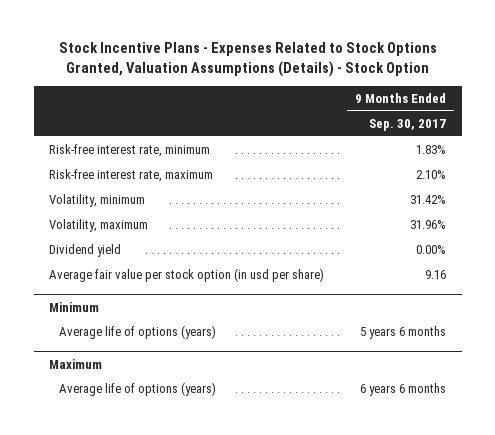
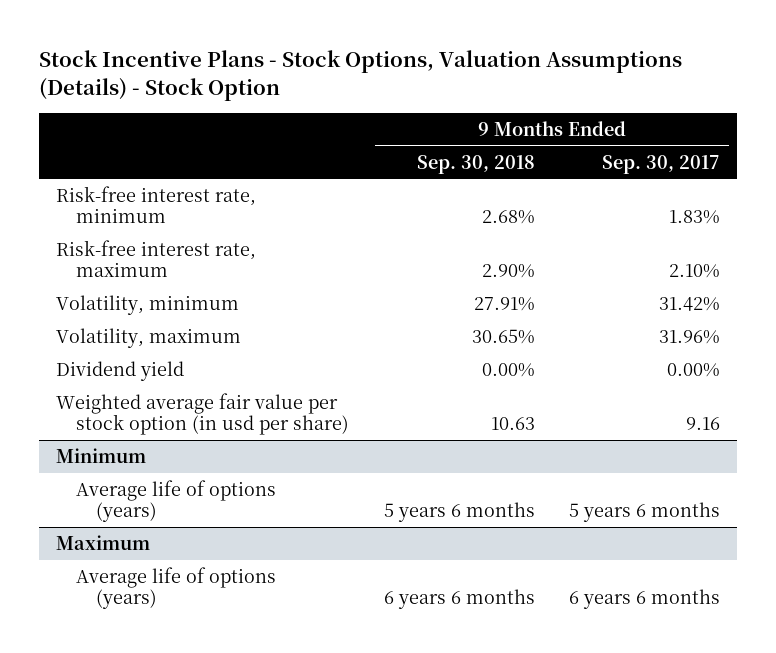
- Stock Incentive Plans - Expenses Related to Stock Options Granted, Valuation Assumptions (Details) - Stock Option
+ Stock Incentive Plans - Stock Options, Valuation Assumptions (Details) - Stock Option
- | 9 Months Ended Sep. 30, 2017
+ | 9 Months Ended Sep. 30, 2018 | 9 Months Ended Sep. 30, 2017
- Average fair value per stock option (in usd per share) | 9.16
+ Weighted average fair value per stock option (in usd per share) | 10.63 | 9.16

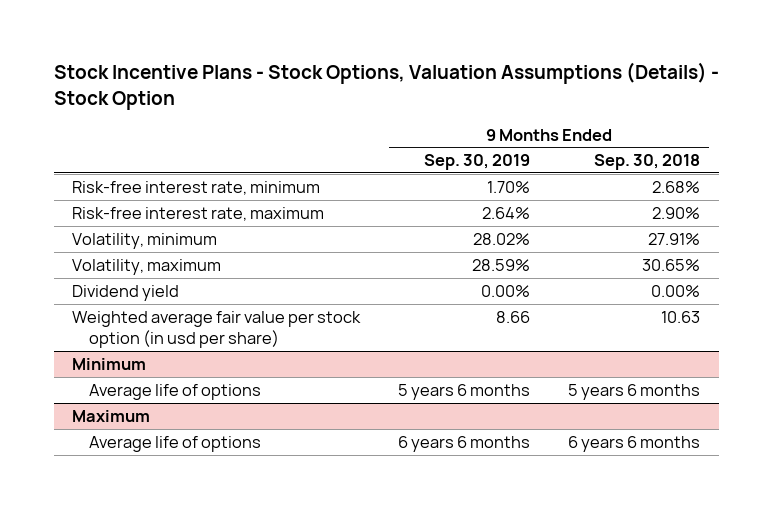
- | 9 Months Ended Sep. 30, 2018 | 9 Months Ended Sep. 30, 2017
+ | 9 Months Ended Sep. 30, 2019 | 9 Months Ended Sep. 30, 2018
@ Minimum
- Average life of options (years) | 5 years 6 months | 5 years 6 months
+ Average life of options | 5 years 6 months | 5 years 6 months
@ Maximum
- Average life of options (years) | 6 years 6 months | 6 years 6 months
+ Average life of options | 6 years 6 months | 6 years 6 months

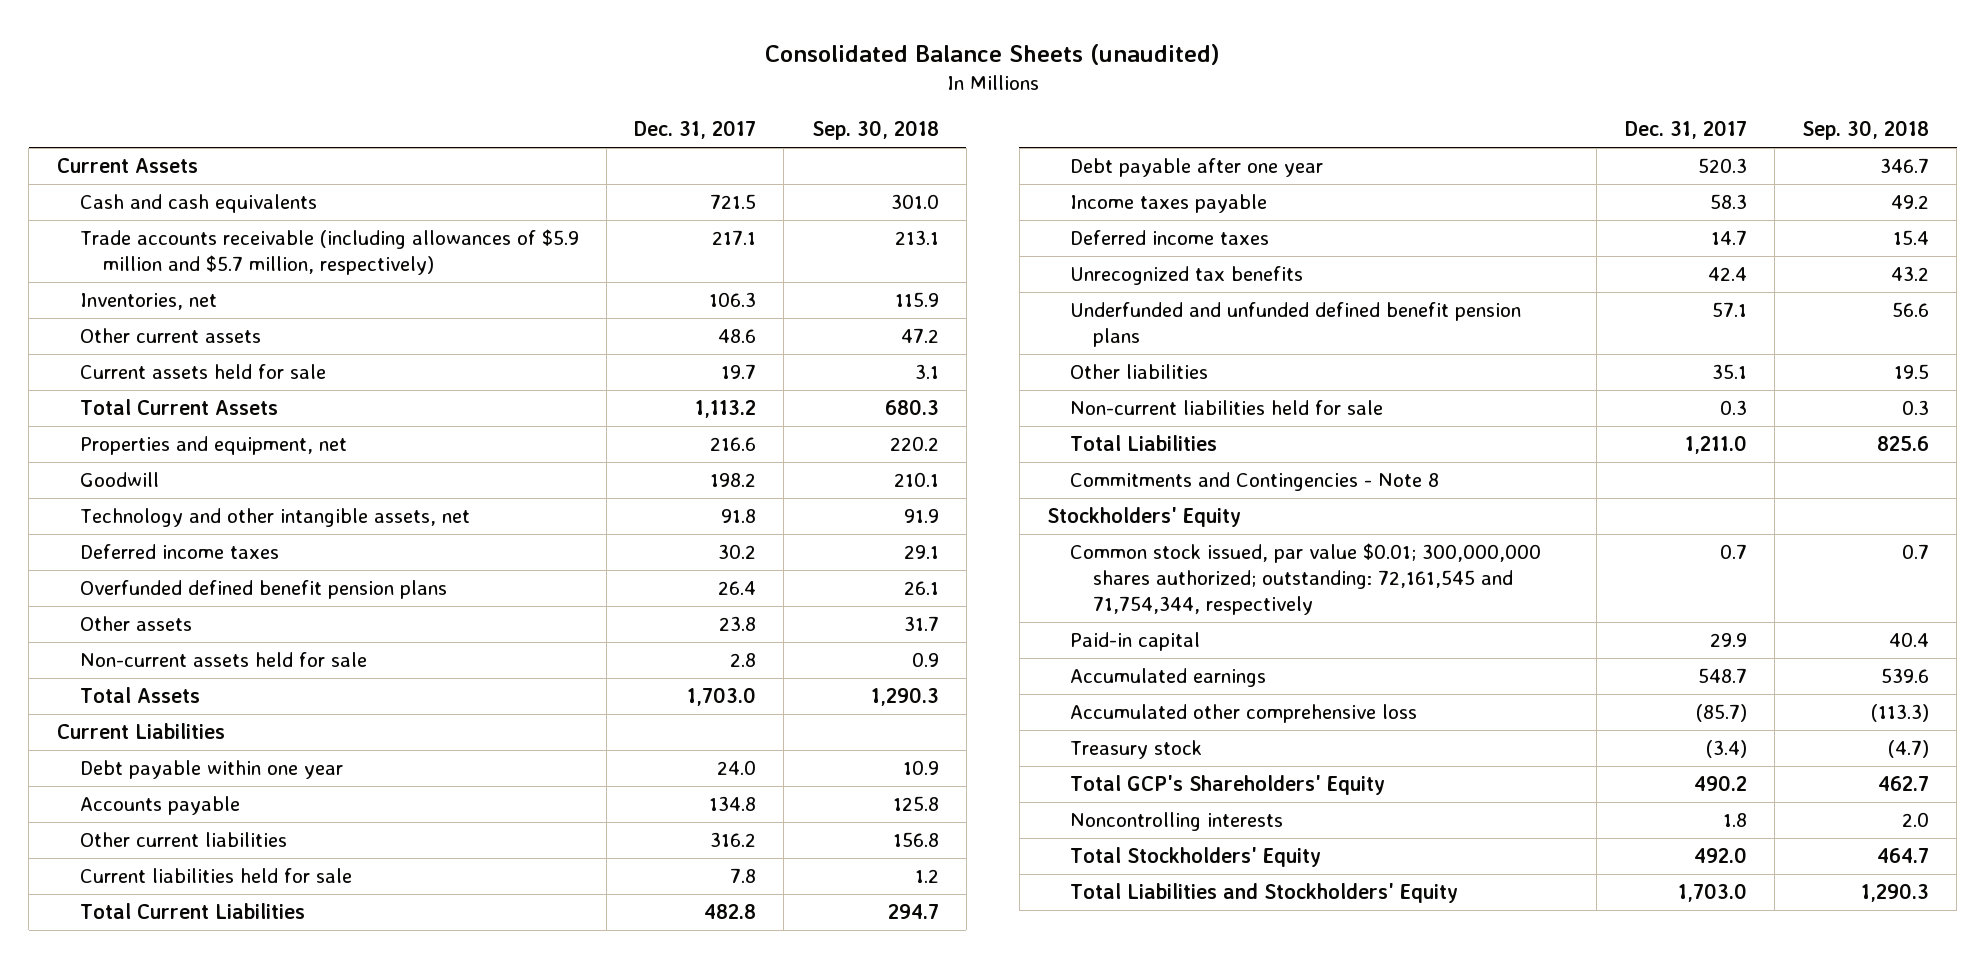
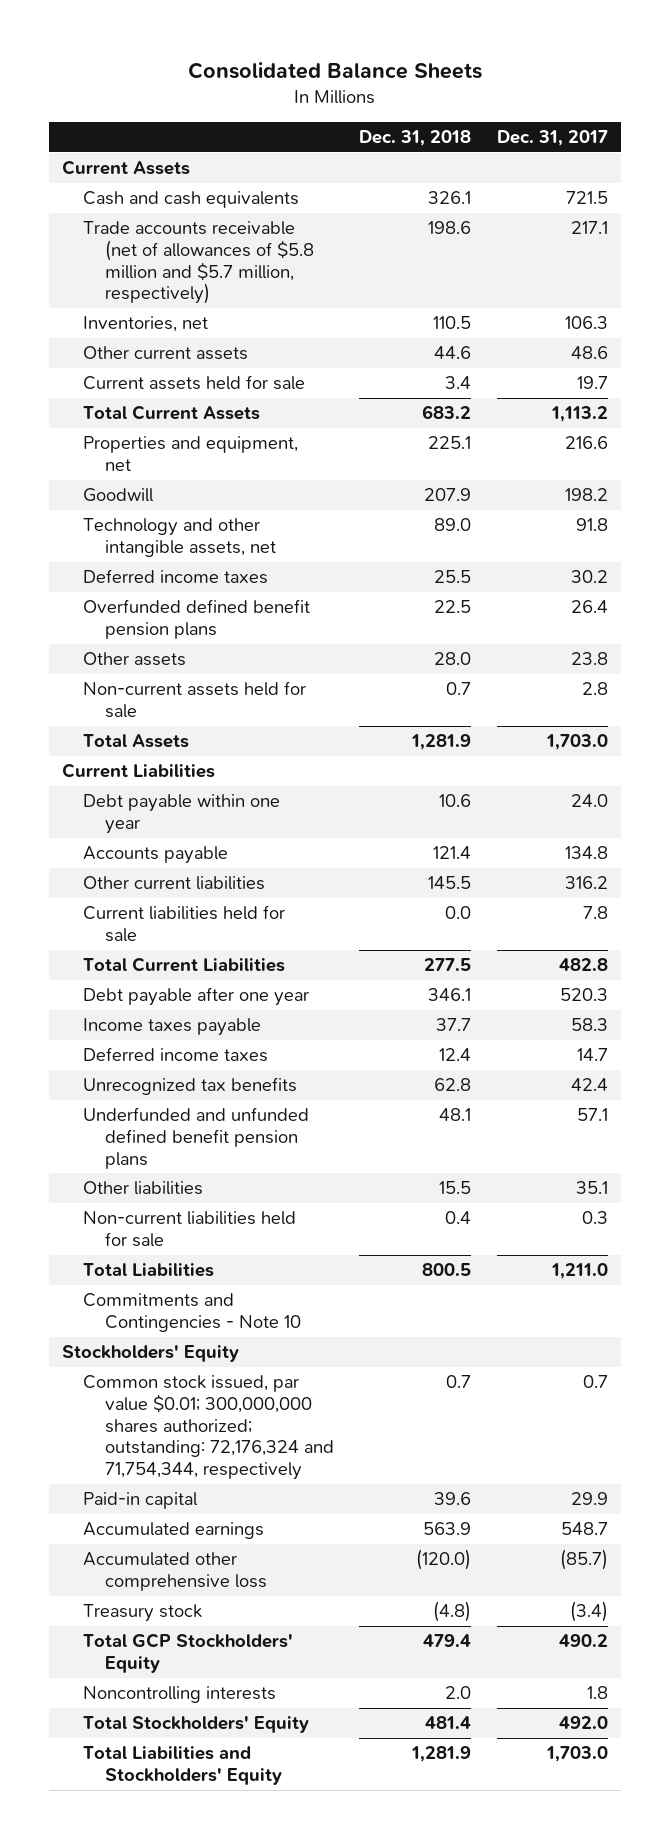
- Consolidated Balance Sheets (unaudited)
+ Consolidated Balance Sheets
- | Dec. 31, 2017 | Sep. 30, 2018
+ | Dec. 31, 2018 | Dec. 31, 2017
- Trade accounts receivable (including allowances of $5.9 million and $5.7 million, respectively) | 217.1 | 213.1
+ Trade accounts receivable (net of allowances of $5.8 million and $5.7 million, respectively) | 198.6 | 217.1
- Commitments and Contingencies - Note 8
+ Commitments and Contingencies - Note 10
- Common stock issued, par value $0.01; 300,000,000 shares authorized; outstanding: 72,161,545 and 71,754,344, respectively | 0.7 | 0.7
+ Common stock issued, par value $0.01; 300,000,000 shares authorized; outstanding: 72,176,324 and 71,754,344, respectively | 0.7 | 0.7
- Total GCP's Shareholders' Equity | 490.2 | 462.7
+ Total GCP Stockholders' Equity | 479.4 | 490.2

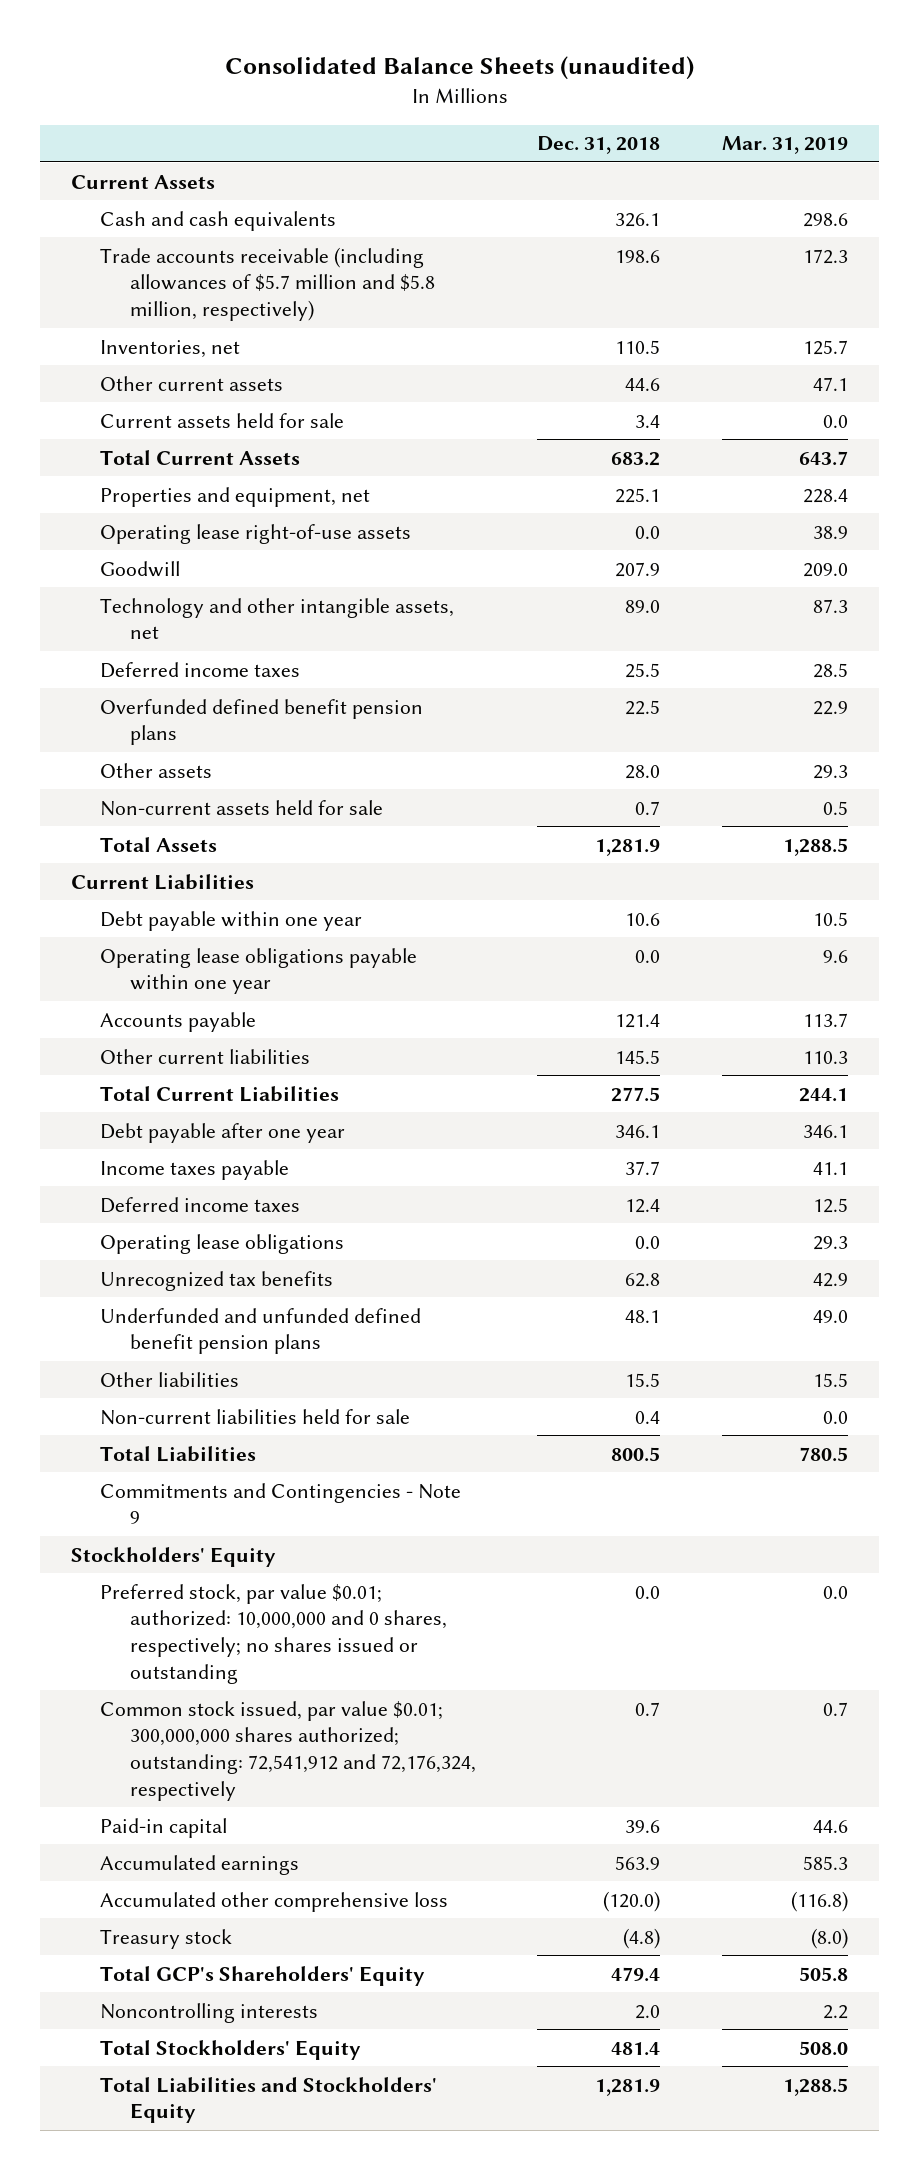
- Consolidated Balance Sheets
+ Consolidated Balance Sheets (unaudited)
- | Dec. 31, 2018 | Dec. 31, 2017
+ | Dec. 31, 2018 | Mar. 31, 2019
- Trade accounts receivable (net of allowances of $5.8 million and $5.7 million, respectively) | 198.6 | 217.1
+ Trade accounts receivable (including allowances of $5.7 million and $5.8 million, respectively) | 198.6 | 172.3
+ Operating lease right-of-use assets | 0.0 | 38.9
+ Operating lease obligations payable within one year | 0.0 | 9.6
- Current liabilities held for sale | 0.0 | 7.8
+ Operating lease obligations | 0.0 | 29.3
- Commitments and Contingencies - Note 10
+ Commitments and Contingencies - Note 9
- Common stock issued, par value $0.01; 300,000,000 shares authorized; outstanding: 72,176,324 and 71,754,344, respectively | 0.7 | 0.7
+ Preferred stock, par value $0.01; authorized: 10,000,000 and 0 shares, respectively; no shares issued or outstanding | 0.0 | 0.0
+ Common stock issued, par value $0.01; 300,000,000 shares authorized; outstanding: 72,541,912 and 72,176,324, respectively | 0.7 | 0.7
- Total GCP Stockholders' Equity | 479.4 | 490.2
+ Total GCP's Shareholders' Equity | 479.4 | 505.8

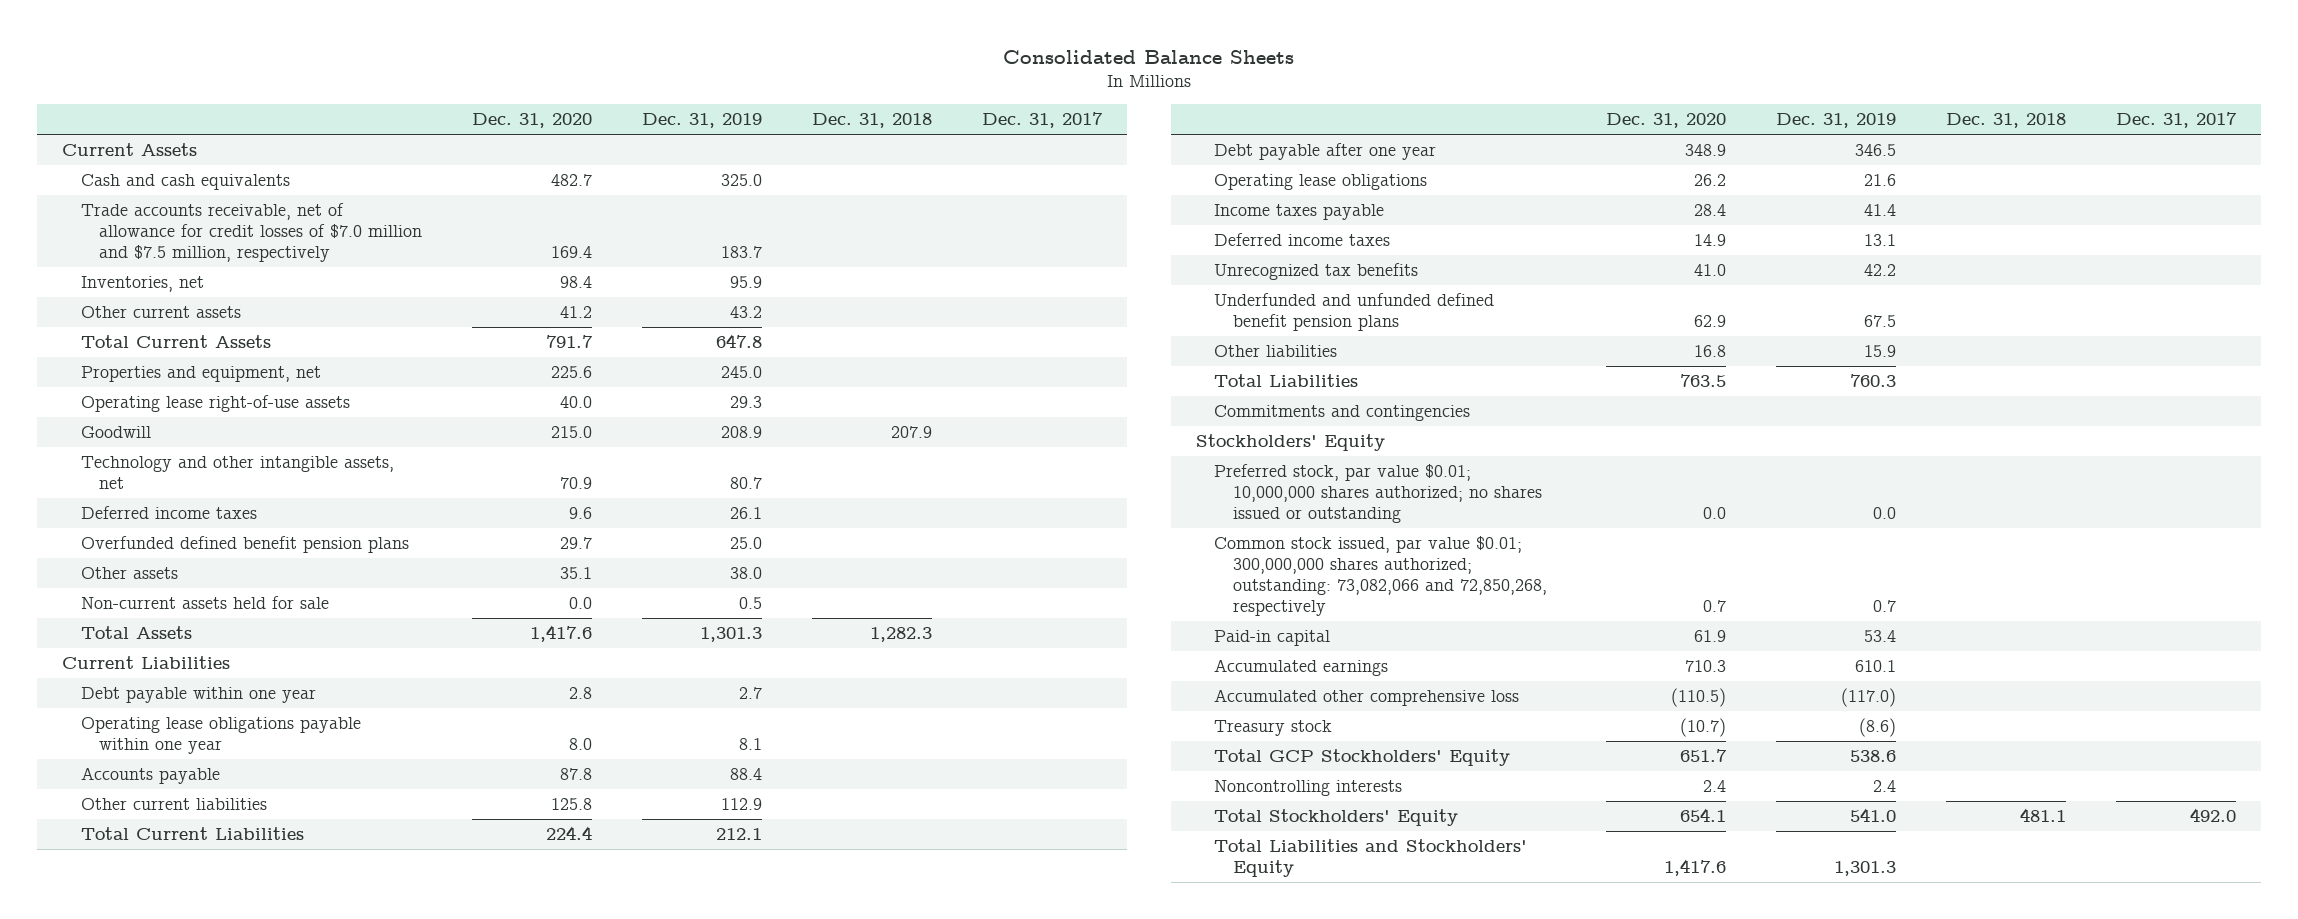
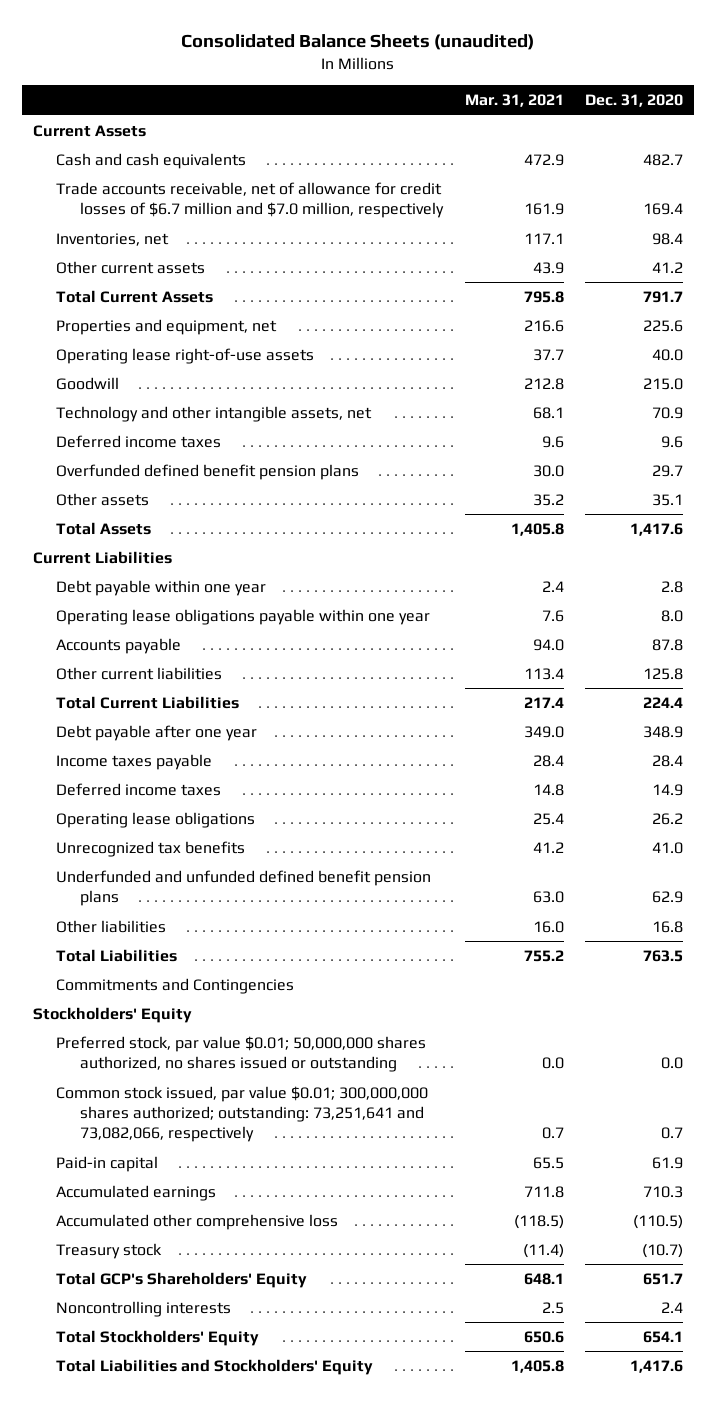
- Consolidated Balance Sheets
+ Consolidated Balance Sheets (unaudited)
- | Dec. 31, 2020 | Dec. 31, 2019 | Dec. 31, 2018 | Dec. 31, 2017
+ | Mar. 31, 2021 | Dec. 31, 2020
- Trade accounts receivable, net of allowance for credit losses of $7.0 million and $7.5 million, respectively | 169.4 | 183.7 | |
+ Trade accounts receivable, net of allowance for credit losses of $6.7 million and $7.0 million, respectively | 161.9 | 169.4
- Non-current assets held for sale | 0.0 | 0.5 | |
moved down: Operating lease obligations | 25.4 | 26.2
- Commitments and contingencies
+ Commitments and Contingencies
- Preferred stock, par value $0.01; 10,000,000 shares authorized; no shares issued or outstanding | 0.0 | 0.0 | |
- Common stock issued, par value $0.01; 300,000,000 shares authorized; outstanding: 73,082,066 and 72,850,268, respectively | 0.7 | 0.7 | |
+ Preferred stock, par value $0.01; 50,000,000 shares authorized, no shares issued or outstanding | 0.0 | 0.0
+ Common stock issued, par value $0.01; 300,000,000 shares authorized; outstanding: 73,251,641 and 73,082,066, respectively | 0.7 | 0.7
- Total GCP Stockholders' Equity | 651.7 | 538.6 | |
+ Total GCP's Shareholders' Equity | 648.1 | 651.7

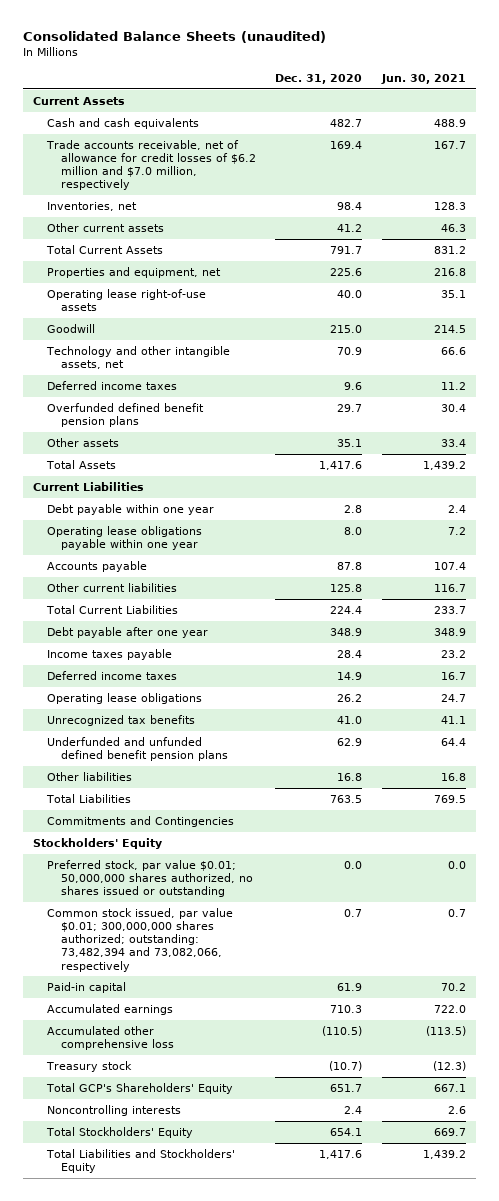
- | Mar. 31, 2021 | Dec. 31, 2020
+ | Dec. 31, 2020 | Jun. 30, 2021
- Trade accounts receivable, net of allowance for credit losses of $6.7 million and $7.0 million, respectively | 161.9 | 169.4
+ Trade accounts receivable, net of allowance for credit losses of $6.2 million and $7.0 million, respectively | 169.4 | 167.7
- Common stock issued, par value $0.01; 300,000,000 shares authorized; outstanding: 73,251,641 and 73,082,066, respectively | 0.7 | 0.7
+ Common stock issued, par value $0.01; 300,000,000 shares authorized; outstanding: 73,482,394 and 73,082,066, respectively | 0.7 | 0.7

